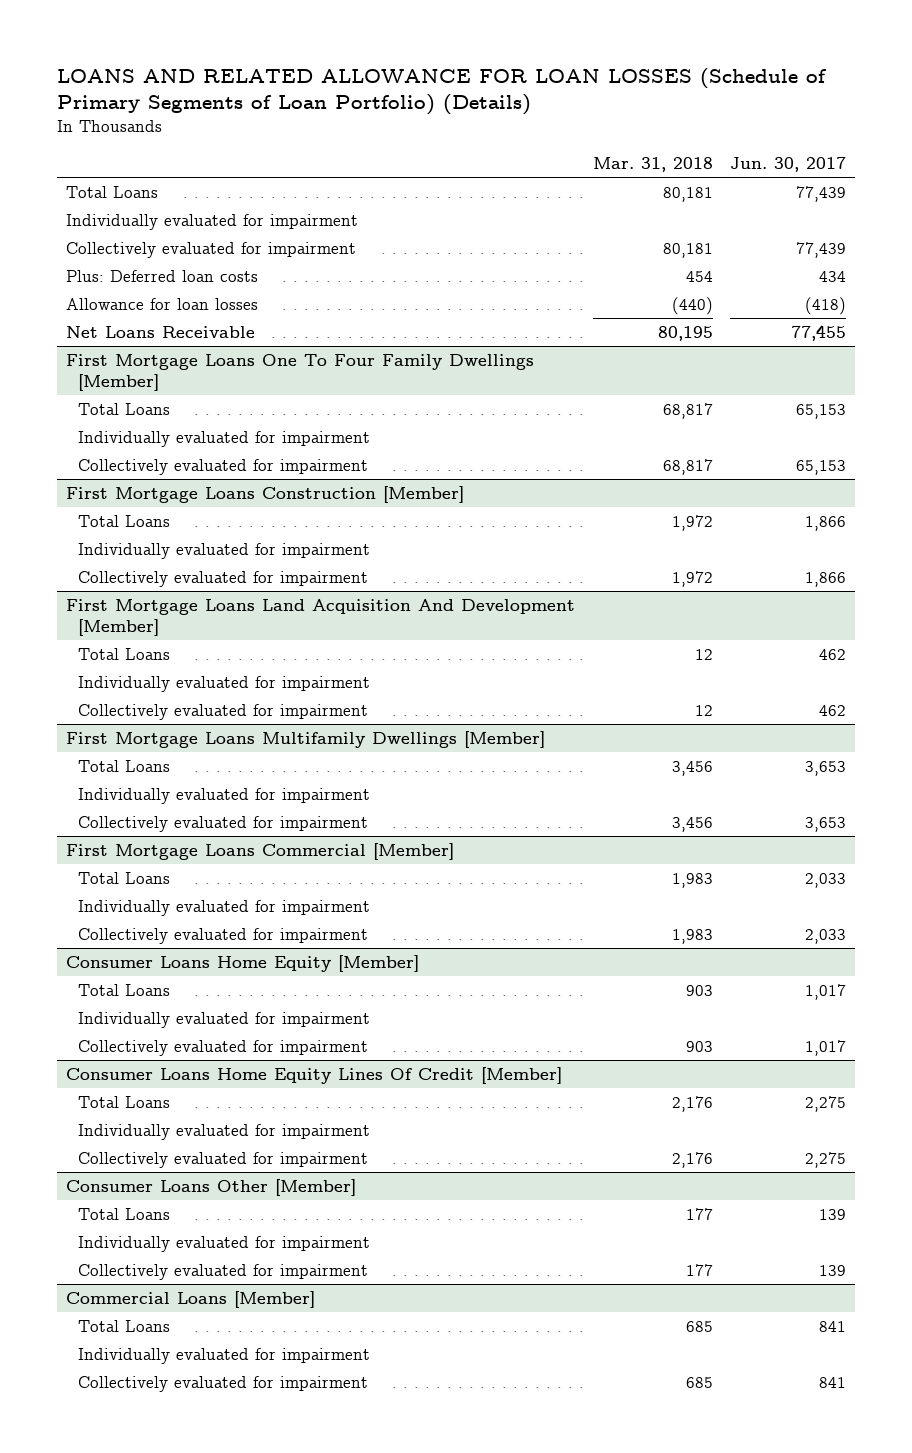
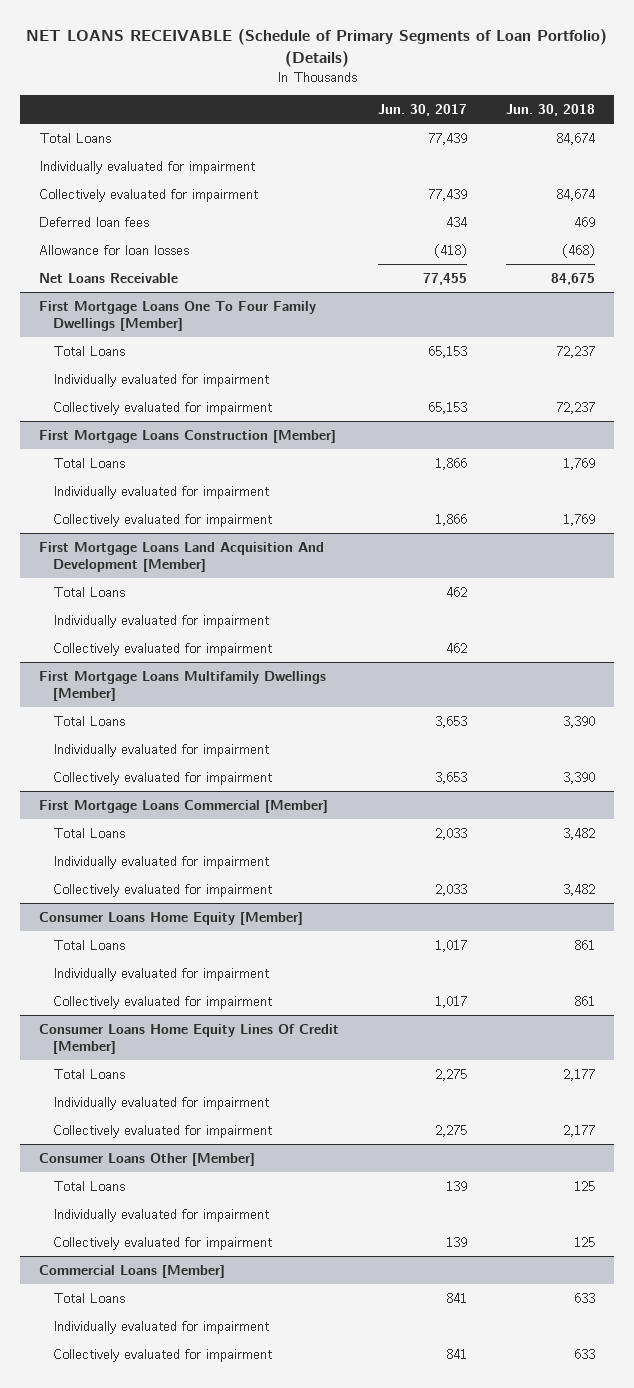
- LOANS AND RELATED ALLOWANCE FOR LOAN LOSSES (Schedule of Primary Segments of Loan Portfolio) (Details)
+ NET LOANS RECEIVABLE (Schedule of Primary Segments of Loan Portfolio) (Details)
- | Mar. 31, 2018 | Jun. 30, 2017
+ | Jun. 30, 2017 | Jun. 30, 2018
- Plus: Deferred loan costs | 454 | 434
+ Deferred loan fees | 434 | 469

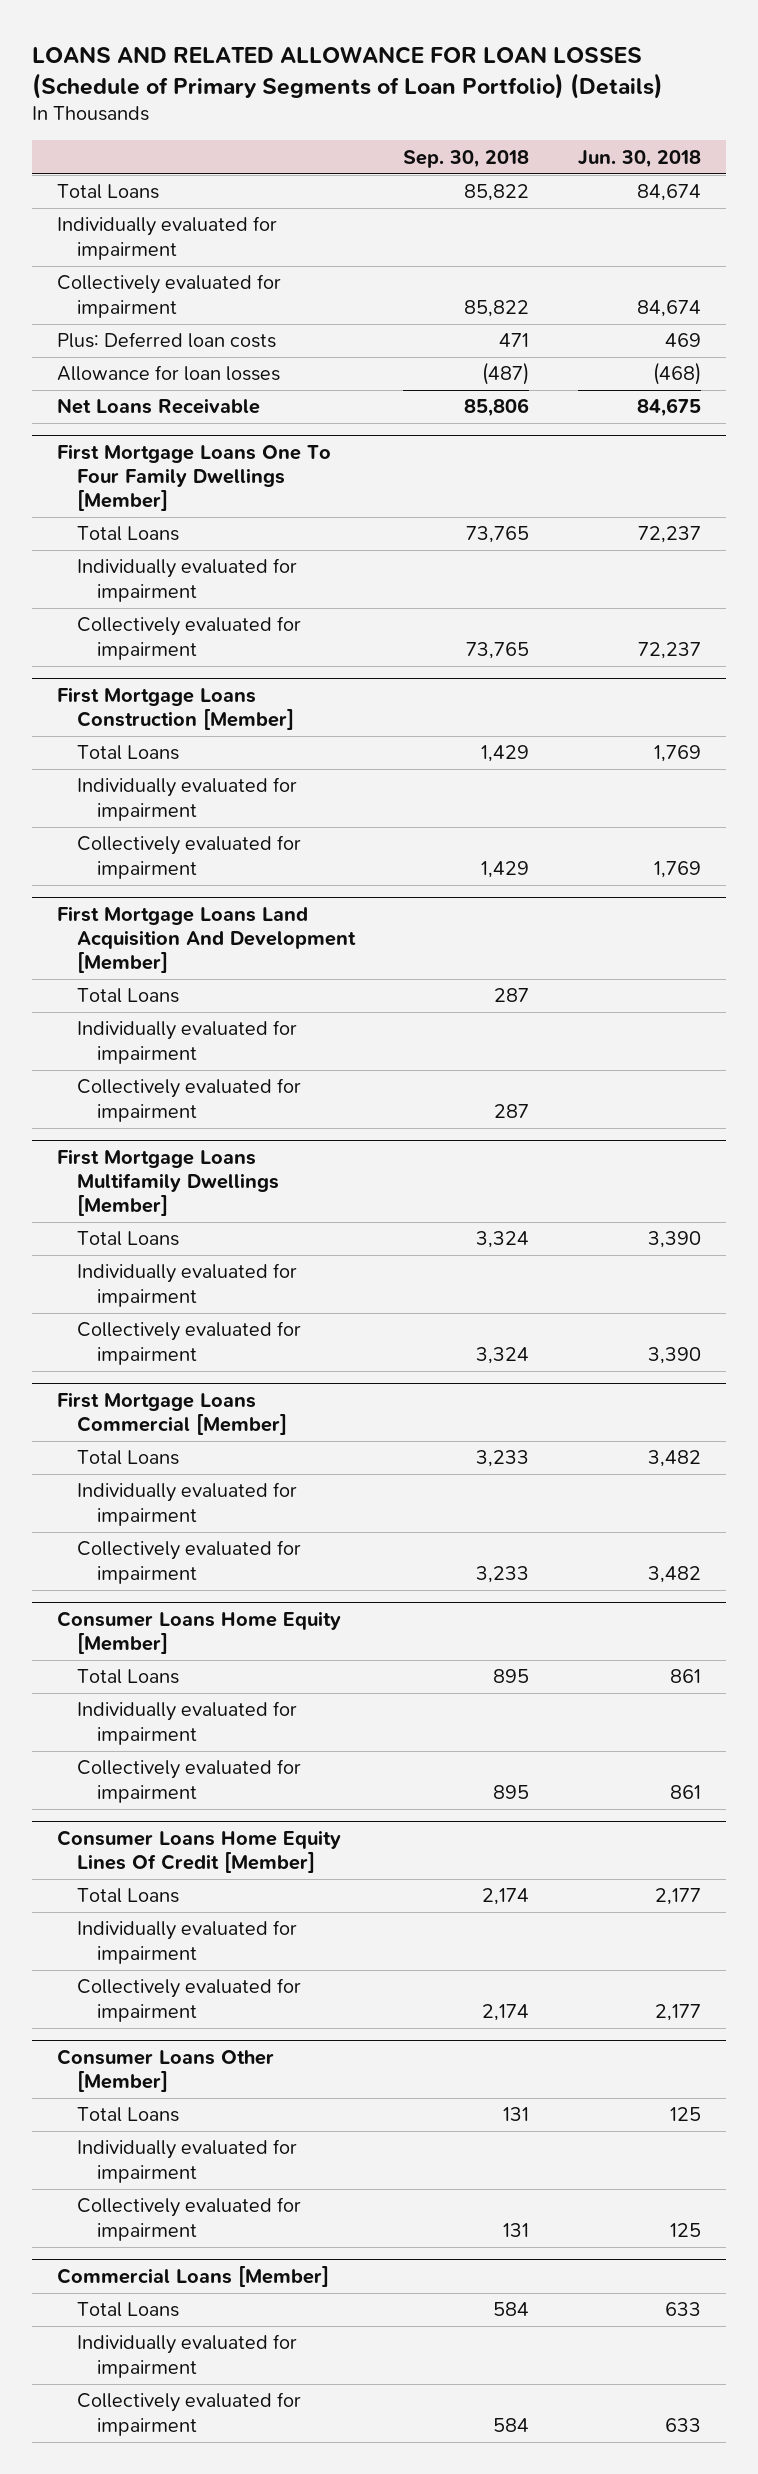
- NET LOANS RECEIVABLE (Schedule of Primary Segments of Loan Portfolio) (Details)
+ LOANS AND RELATED ALLOWANCE FOR LOAN LOSSES (Schedule of Primary Segments of Loan Portfolio) (Details)
- | Jun. 30, 2017 | Jun. 30, 2018
+ | Sep. 30, 2018 | Jun. 30, 2018
- Deferred loan fees | 434 | 469
+ Plus: Deferred loan costs | 471 | 469

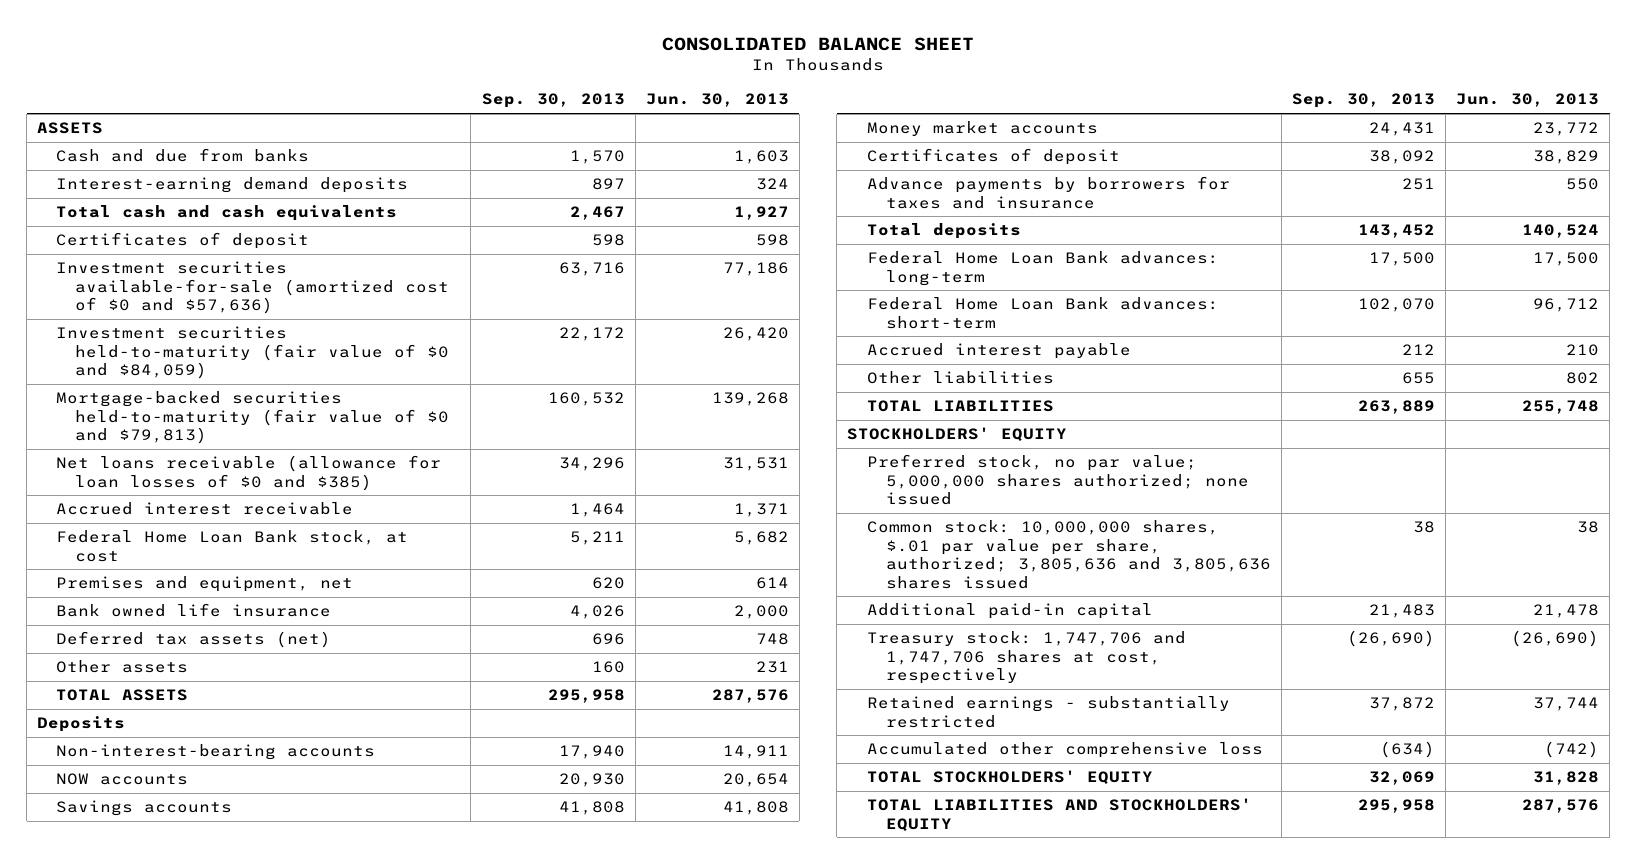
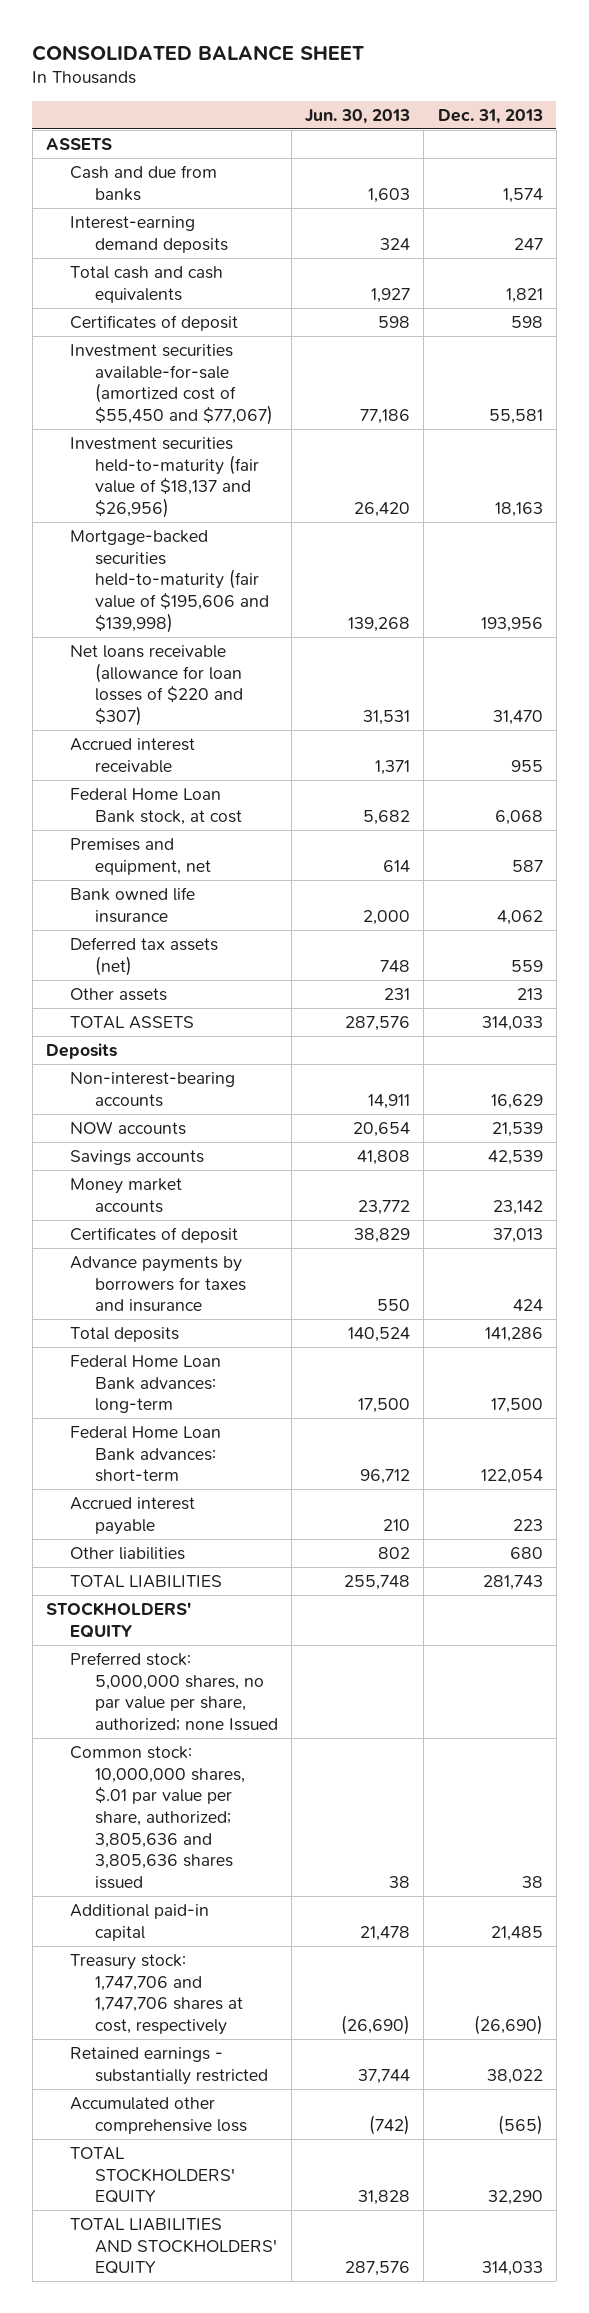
- | Sep. 30, 2013 | Jun. 30, 2013
+ | Jun. 30, 2013 | Dec. 31, 2013
- Investment securities available-for-sale (amortized cost of $0 and $57,636) | 63,716 | 77,186
- Investment securities held-to-maturity (fair value of $0 and $84,059) | 22,172 | 26,420
- Mortgage-backed securities held-to-maturity (fair value of $0 and $79,813) | 160,532 | 139,268
- Net loans receivable (allowance for loan losses of $0 and $385) | 34,296 | 31,531
+ Investment securities available-for-sale (amortized cost of $55,450 and $77,067) | 77,186 | 55,581
+ Investment securities held-to-maturity (fair value of $18,137 and $26,956) | 26,420 | 18,163
+ Mortgage-backed securities held-to-maturity (fair value of $195,606 and $139,998) | 139,268 | 193,956
+ Net loans receivable (allowance for loan losses of $220 and $307) | 31,531 | 31,470
- Preferred stock, no par value; 5,000,000 shares authorized; none issued
+ Preferred stock: 5,000,000 shares, no par value per share, authorized; none Issued

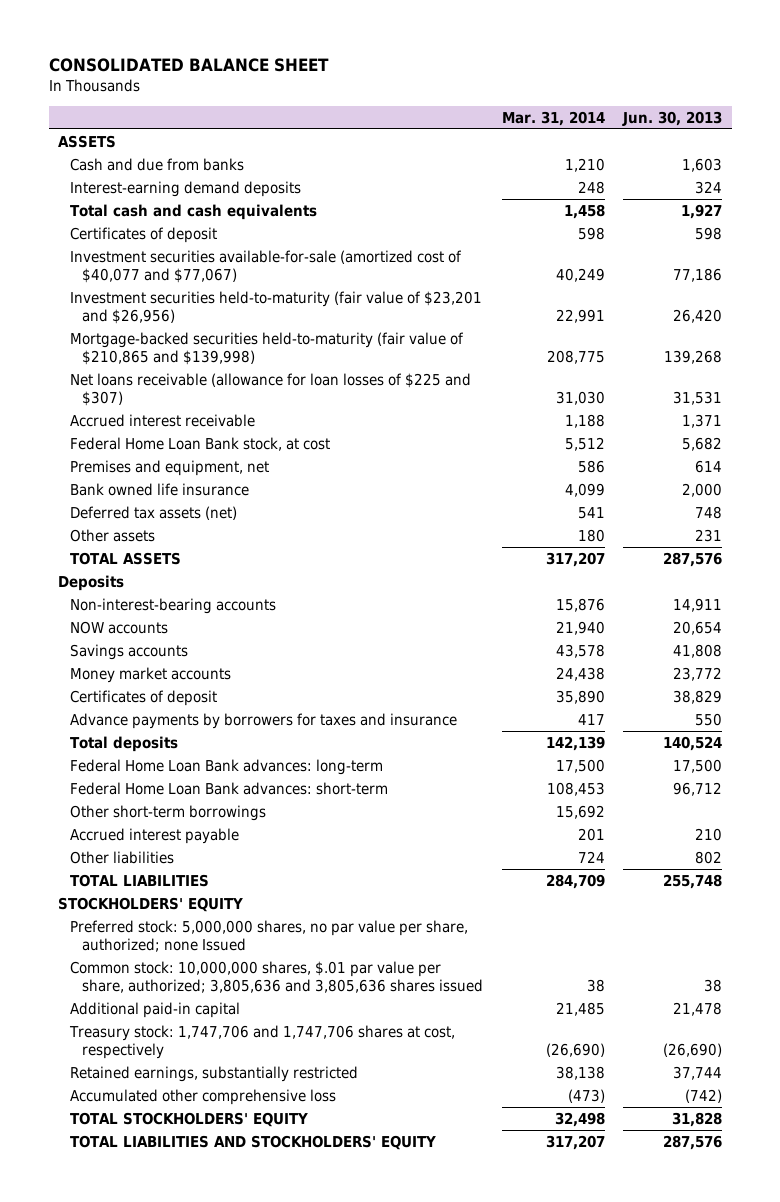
- | Jun. 30, 2013 | Dec. 31, 2013
+ | Mar. 31, 2014 | Jun. 30, 2013
- Investment securities available-for-sale (amortized cost of $55,450 and $77,067) | 77,186 | 55,581
- Investment securities held-to-maturity (fair value of $18,137 and $26,956) | 26,420 | 18,163
- Mortgage-backed securities held-to-maturity (fair value of $195,606 and $139,998) | 139,268 | 193,956
- Net loans receivable (allowance for loan losses of $220 and $307) | 31,531 | 31,470
+ Investment securities available-for-sale (amortized cost of $40,077 and $77,067) | 40,249 | 77,186
+ Investment securities held-to-maturity (fair value of $23,201 and $26,956) | 22,991 | 26,420
+ Mortgage-backed securities held-to-maturity (fair value of $210,865 and $139,998) | 208,775 | 139,268
+ Net loans receivable (allowance for loan losses of $225 and $307) | 31,030 | 31,531
+ Other short-term borrowings | 15,692 |
- Retained earnings - substantially restricted | 37,744 | 38,022
+ Retained earnings, substantially restricted | 38,138 | 37,744

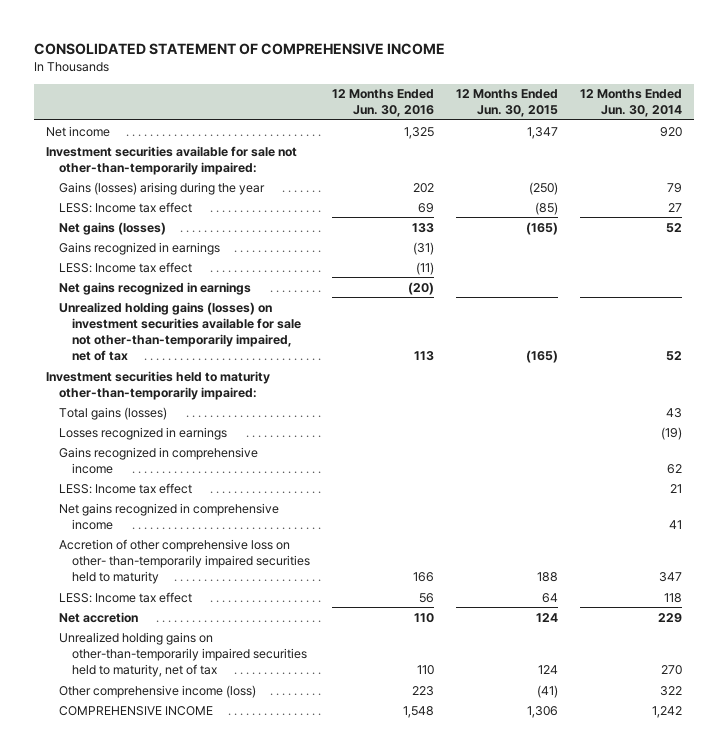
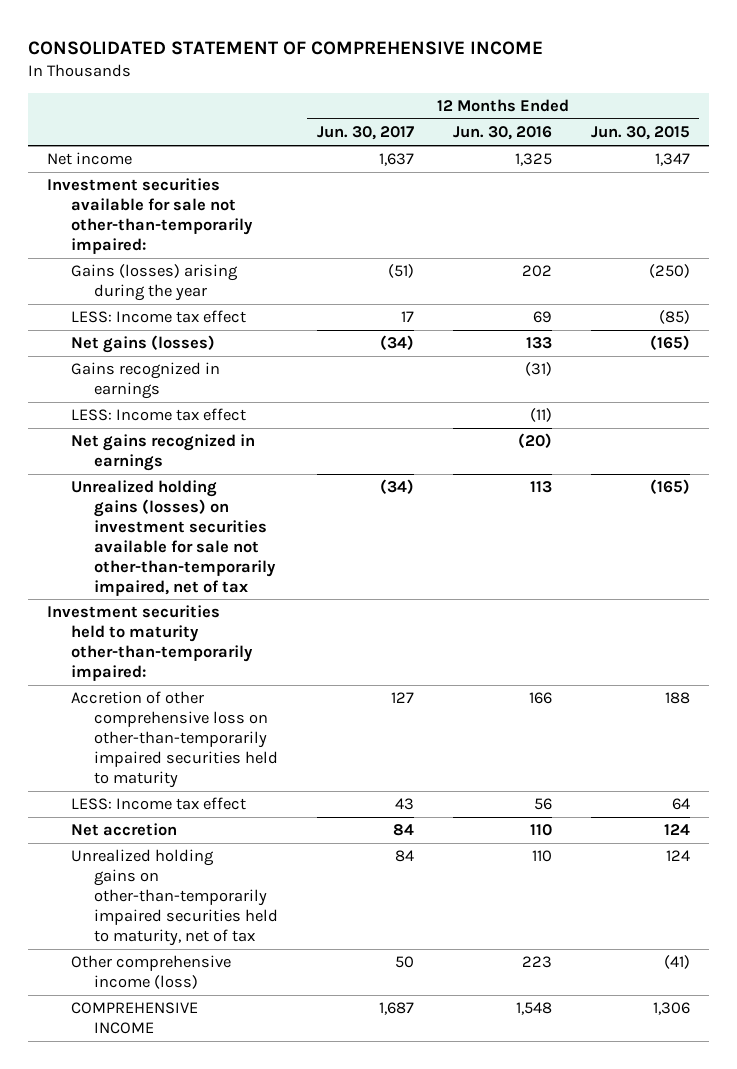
- | 12 Months Ended Jun. 30, 2016 | 12 Months Ended Jun. 30, 2015 | 12 Months Ended Jun. 30, 2014
+ | 12 Months Ended Jun. 30, 2017 | 12 Months Ended Jun. 30, 2016 | 12 Months Ended Jun. 30, 2015
- Total gains (losses) | | | 43
- Losses recognized in earnings | | | (19)
- Gains recognized in comprehensive income | | | 62
- LESS: Income tax effect | | | 21
- Net gains recognized in comprehensive income | | | 41
- Accretion of other comprehensive loss on other- than-temporarily impaired securities held to maturity | 166 | 188 | 347
+ Accretion of other comprehensive loss on other-than-temporarily impaired securities held to maturity | 127 | 166 | 188

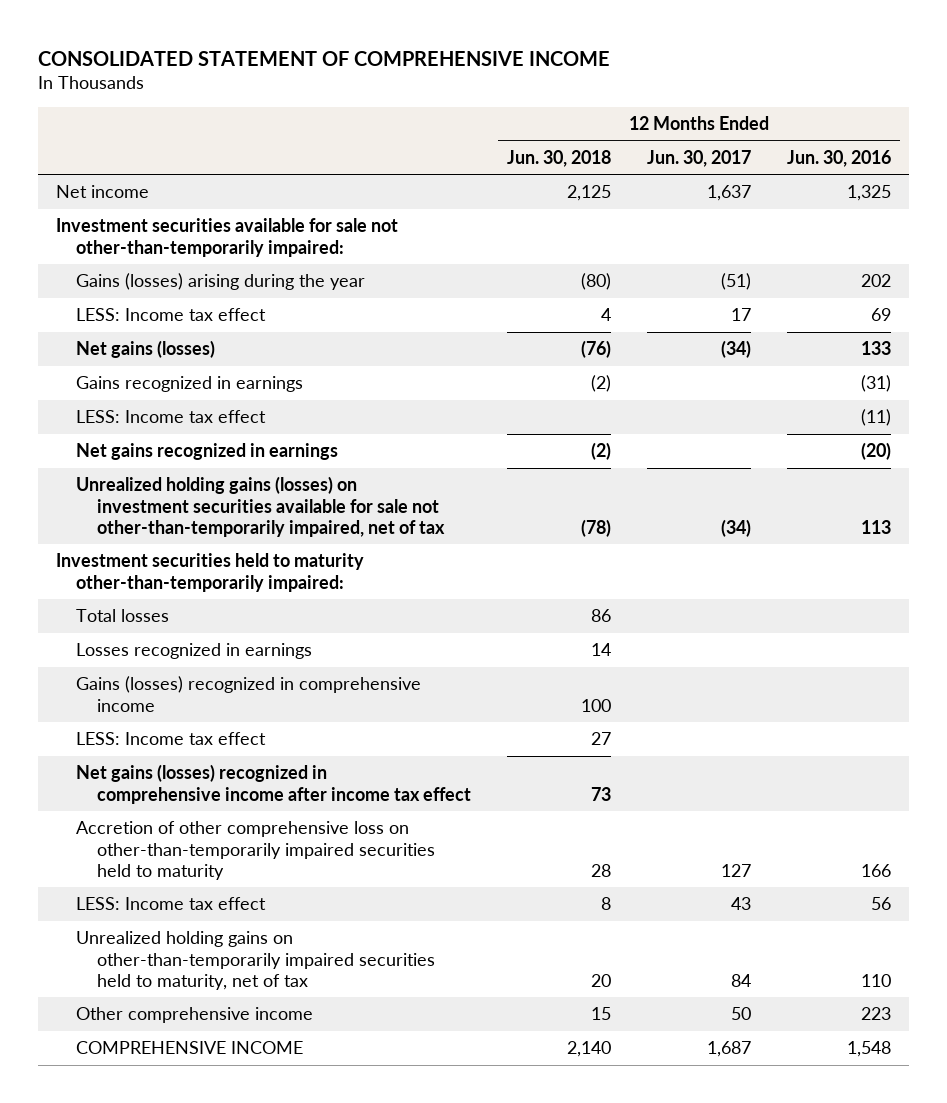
- | 12 Months Ended Jun. 30, 2017 | 12 Months Ended Jun. 30, 2016 | 12 Months Ended Jun. 30, 2015
+ | 12 Months Ended Jun. 30, 2018 | 12 Months Ended Jun. 30, 2017 | 12 Months Ended Jun. 30, 2016
+ Total losses | 86 | |
+ Losses recognized in earnings | 14 | |
+ Gains (losses) recognized in comprehensive income | 100 | |
+ LESS: Income tax effect | 27 | |
+ Net gains (losses) recognized in comprehensive income after income tax effect | 73 | |
- Net accretion | 84 | 110 | 124
- Other comprehensive income (loss) | 50 | 223 | (41)
+ Other comprehensive income | 15 | 50 | 223

